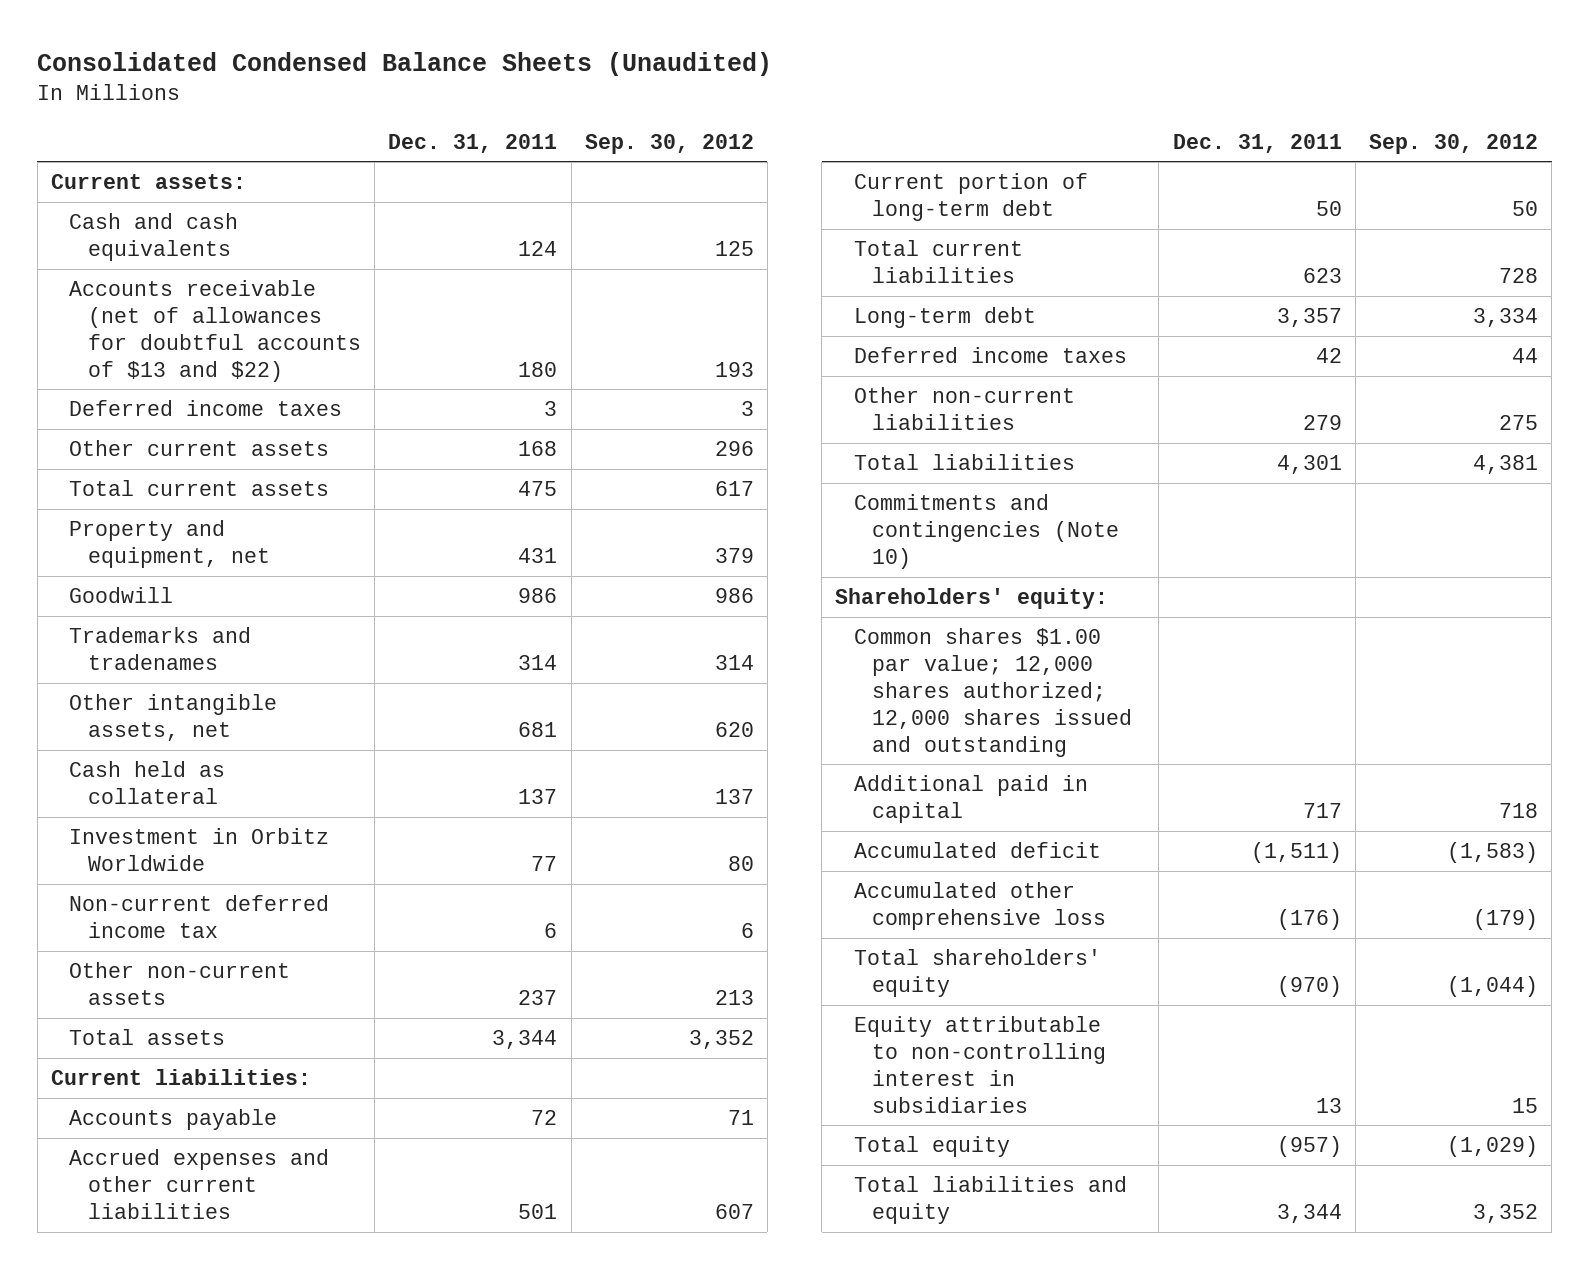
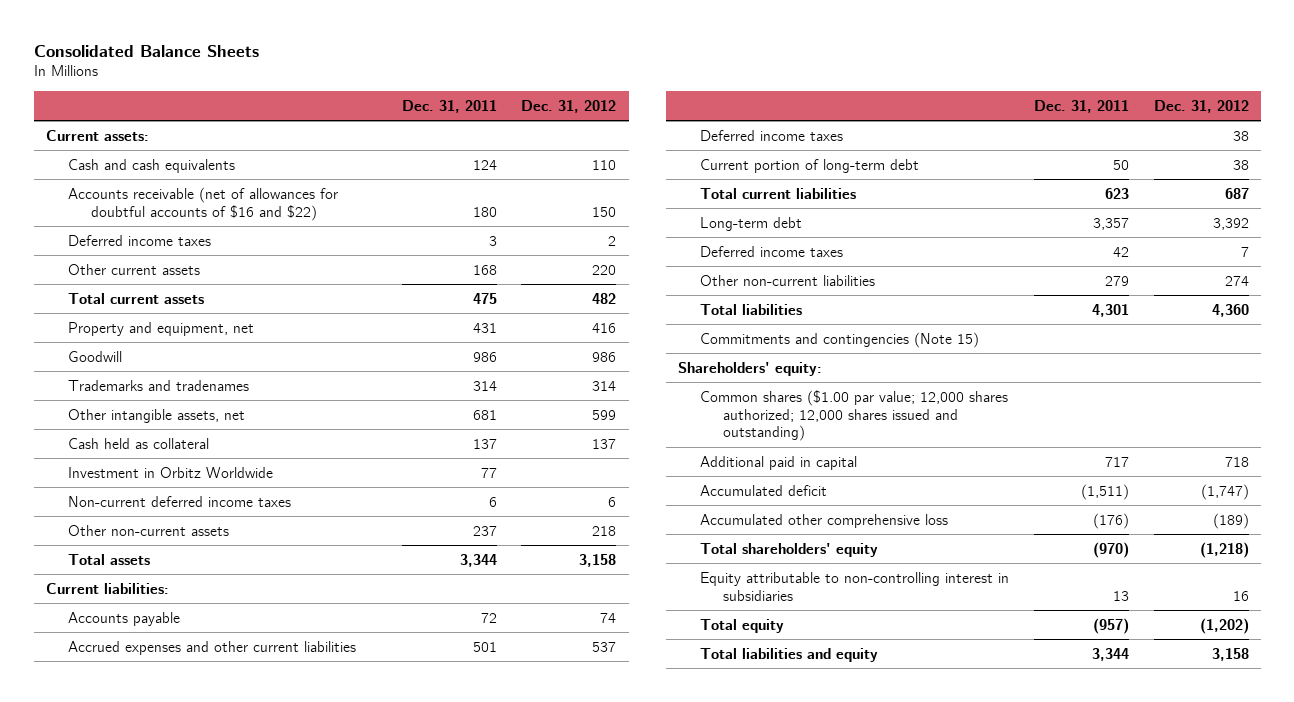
- Consolidated Condensed Balance Sheets (Unaudited)
+ Consolidated Balance Sheets
- | Dec. 31, 2011 | Sep. 30, 2012
+ | Dec. 31, 2011 | Dec. 31, 2012
- Accounts receivable (net of allowances for doubtful accounts of $13 and $22) | 180 | 193
+ Accounts receivable (net of allowances for doubtful accounts of $16 and $22) | 180 | 150
- Non-current deferred income tax | 6 | 6
+ Non-current deferred income taxes | 6 | 6
+ Deferred income taxes | | 38
- Commitments and contingencies (Note 10)
+ Commitments and contingencies (Note 15)
- Common shares $1.00 par value; 12,000 shares authorized; 12,000 shares issued and outstanding
+ Common shares ($1.00 par value; 12,000 shares authorized; 12,000 shares issued and outstanding)

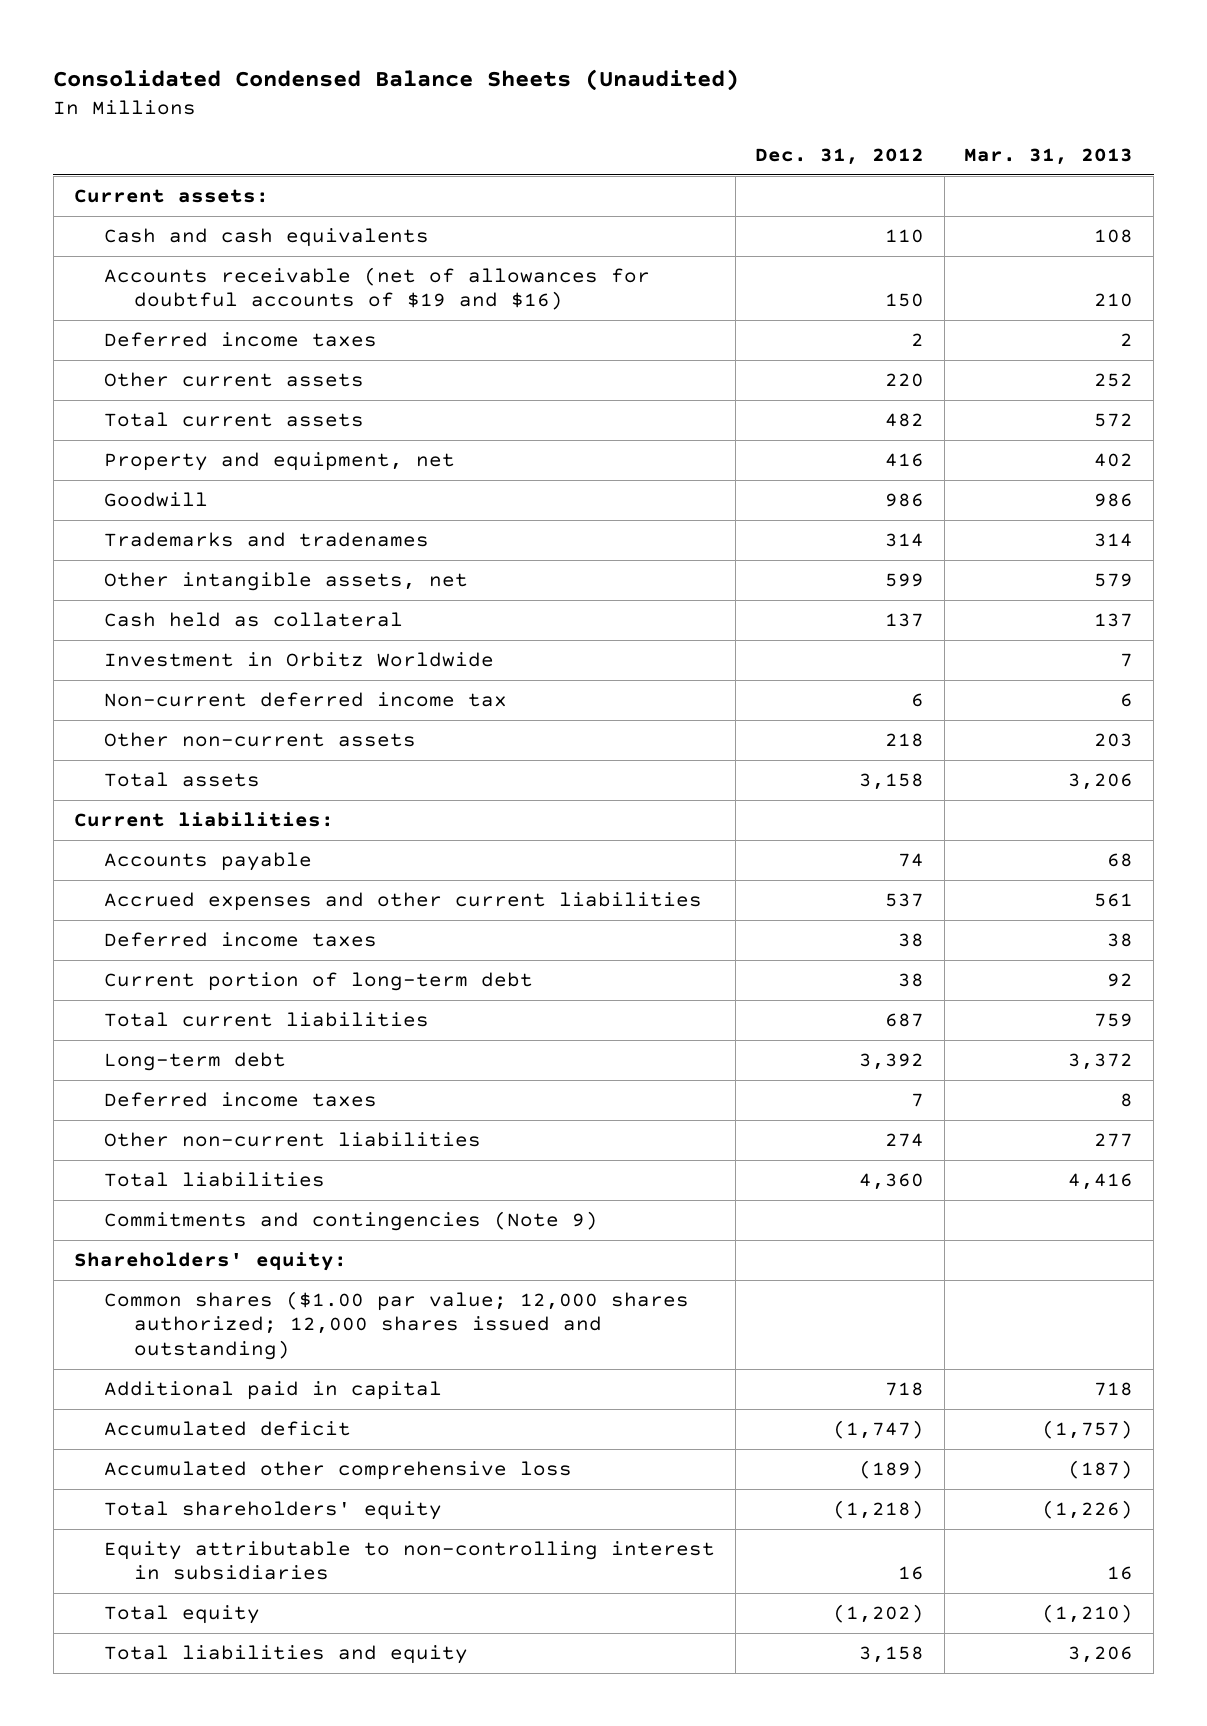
- Consolidated Balance Sheets
+ Consolidated Condensed Balance Sheets (Unaudited)
- | Dec. 31, 2011 | Dec. 31, 2012
+ | Dec. 31, 2012 | Mar. 31, 2013
- Accounts receivable (net of allowances for doubtful accounts of $16 and $22) | 180 | 150
+ Accounts receivable (net of allowances for doubtful accounts of $19 and $16) | 150 | 210
- Non-current deferred income taxes | 6 | 6
+ Non-current deferred income tax | 6 | 6
- Commitments and contingencies (Note 15)
+ Commitments and contingencies (Note 9)

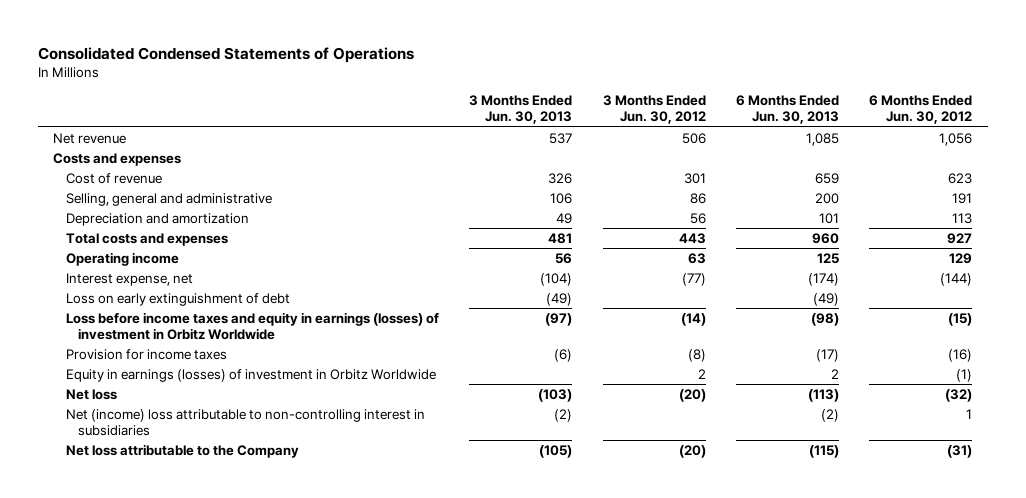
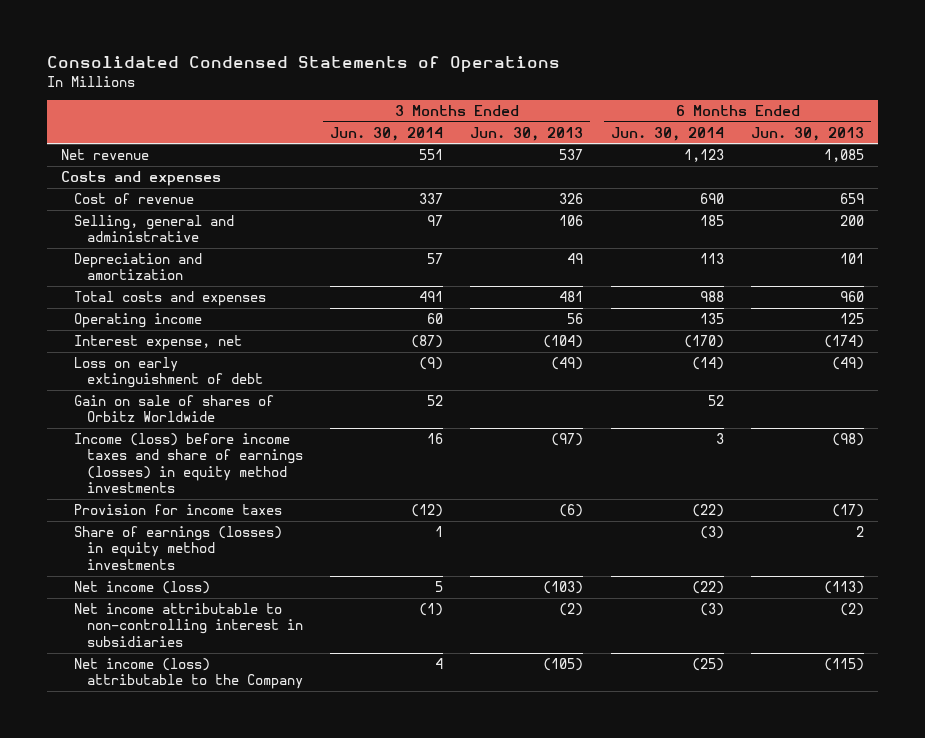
- | 3 Months Ended Jun. 30, 2013 | 3 Months Ended Jun. 30, 2012 | 6 Months Ended Jun. 30, 2013 | 6 Months Ended Jun. 30, 2012
+ | 3 Months Ended Jun. 30, 2014 | 3 Months Ended Jun. 30, 2013 | 6 Months Ended Jun. 30, 2014 | 6 Months Ended Jun. 30, 2013
- Loss before income taxes and equity in earnings (losses) of investment in Orbitz Worldwide | (97) | (14) | (98) | (15)
+ Gain on sale of shares of Orbitz Worldwide | 52 | | 52 |
+ Income (loss) before income taxes and share of earnings (losses) in equity method investments | 16 | (97) | 3 | (98)
- Equity in earnings (losses) of investment in Orbitz Worldwide | | 2 | 2 | (1)
- Net loss | (103) | (20) | (113) | (32)
- Net (income) loss attributable to non-controlling interest in subsidiaries | (2) | | (2) | 1
- Net loss attributable to the Company | (105) | (20) | (115) | (31)
+ Share of earnings (losses) in equity method investments | 1 | | (3) | 2
+ Net income (loss) | 5 | (103) | (22) | (113)
+ Net income attributable to non-controlling interest in subsidiaries | (1) | (2) | (3) | (2)
+ Net income (loss) attributable to the Company | 4 | (105) | (25) | (115)

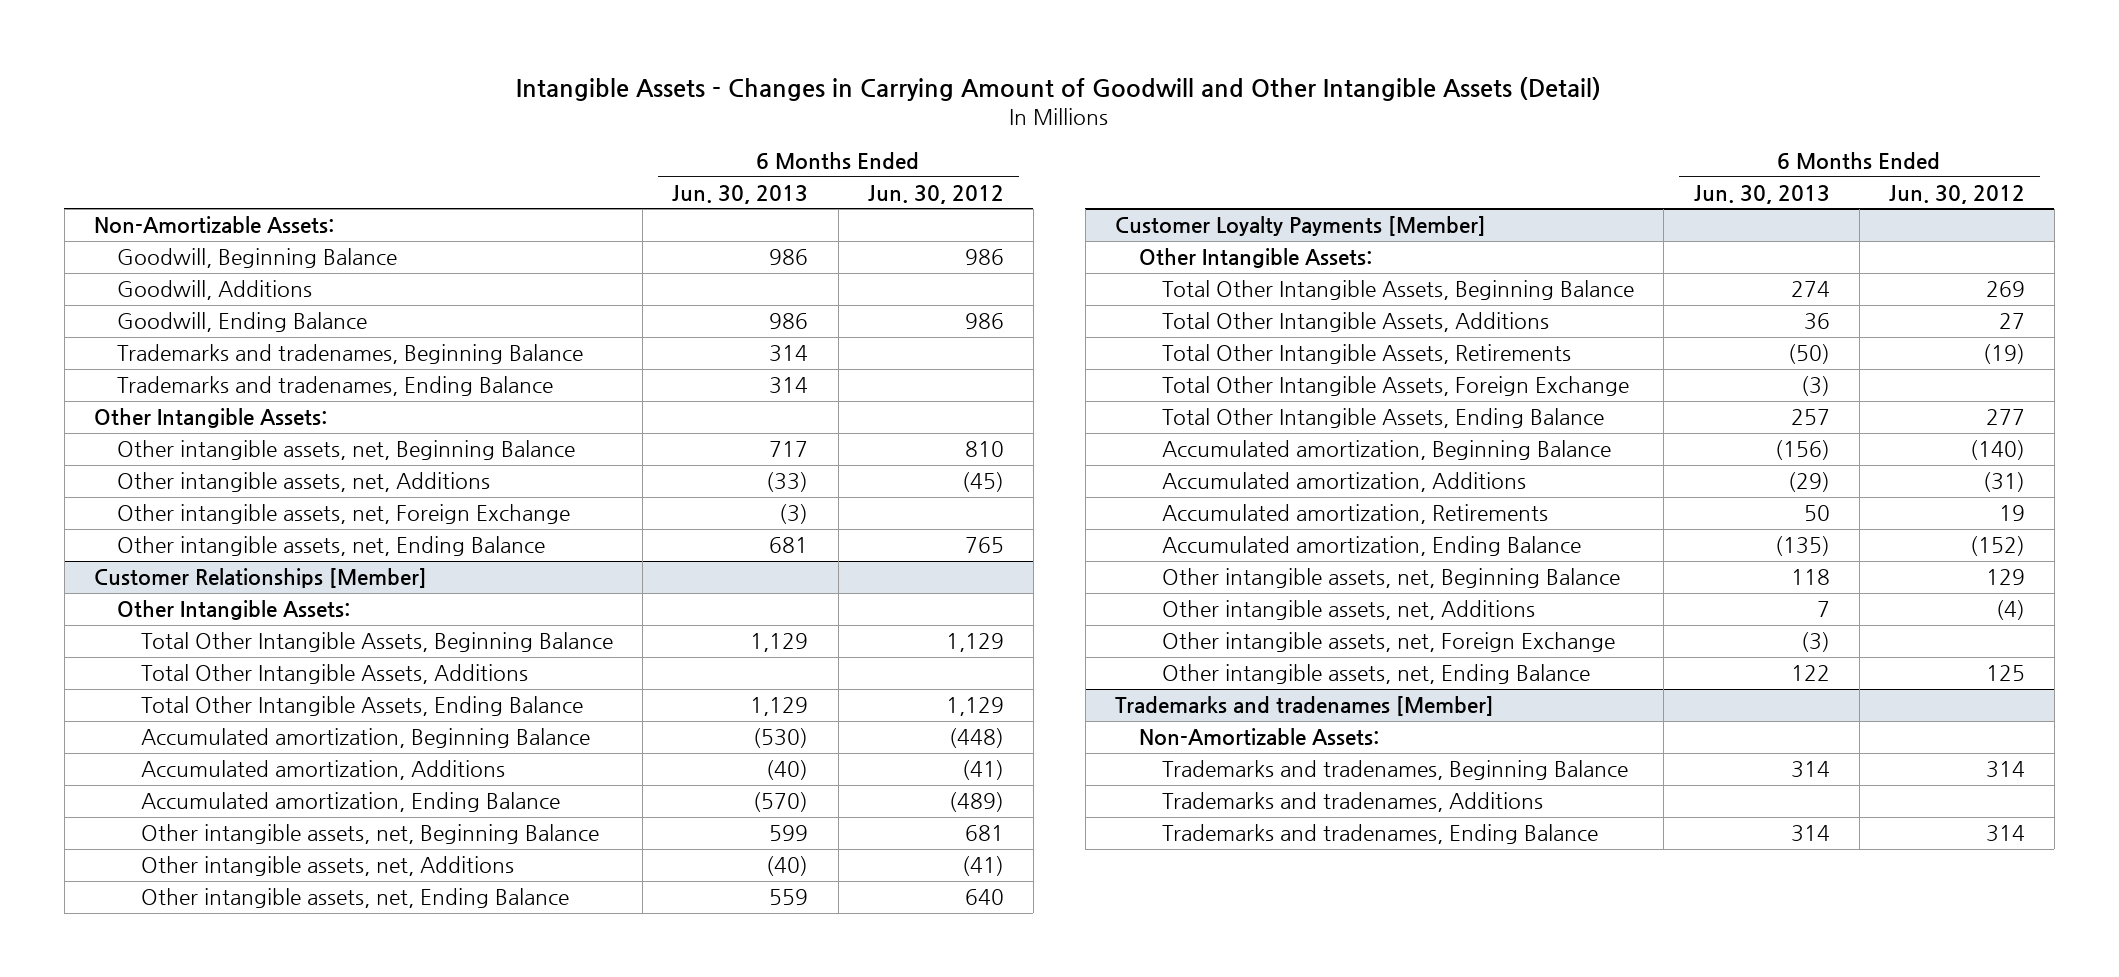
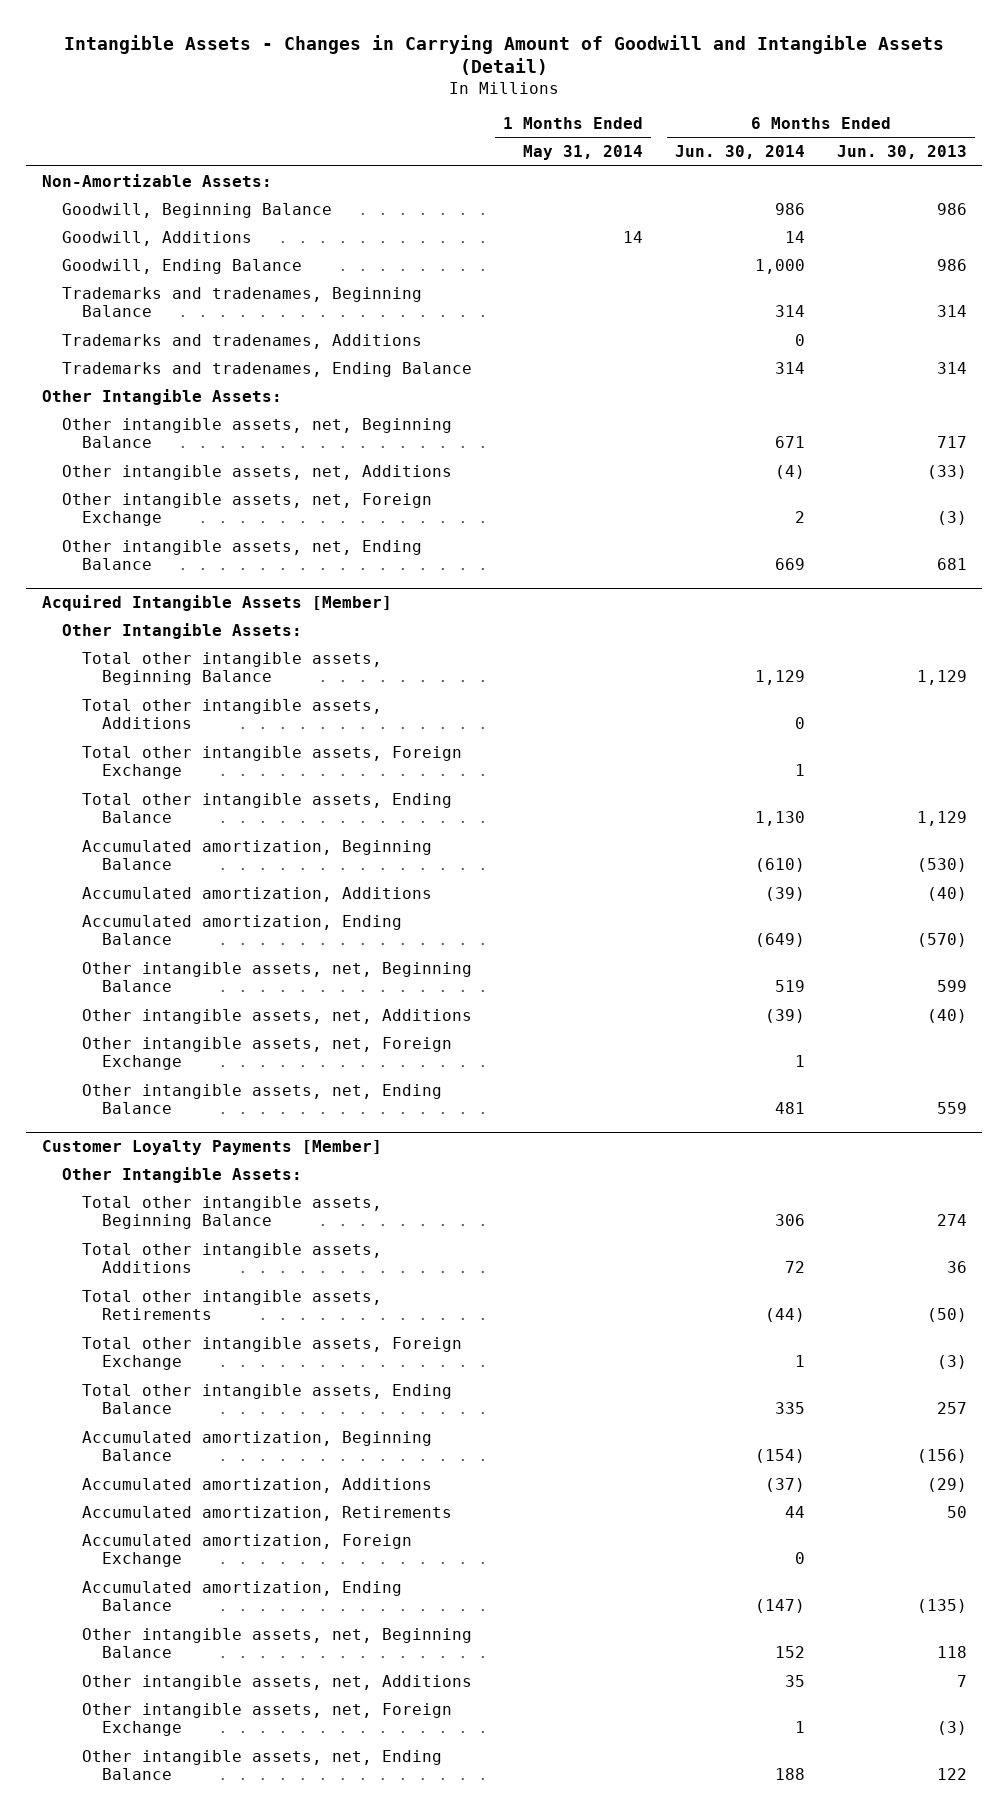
- Intangible Assets - Changes in Carrying Amount of Goodwill and Other Intangible Assets (Detail)
+ Intangible Assets - Changes in Carrying Amount of Goodwill and Intangible Assets (Detail)
- | 6 Months Ended Jun. 30, 2013 | 6 Months Ended Jun. 30, 2012
+ | 1 Months Ended May 31, 2014 | 6 Months Ended Jun. 30, 2014 | 6 Months Ended Jun. 30, 2013
+ Trademarks and tradenames, Additions | | 0 |
- Customer Relationships [Member]
+ Acquired Intangible Assets [Member]
- Total Other Intangible Assets, Beginning Balance | 1,129 | 1,129
- Total Other Intangible Assets, Additions
- Total Other Intangible Assets, Ending Balance | 1,129 | 1,129
+ Total other intangible assets, Beginning Balance | | 1,129 | 1,129
+ Total other intangible assets, Additions | | 0 |
+ Total other intangible assets, Foreign Exchange | | 1 |
+ Total other intangible assets, Ending Balance | | 1,130 | 1,129
+ Other intangible assets, net, Foreign Exchange | | 1 |
@ Customer Loyalty Payments [Member]
- Total Other Intangible Assets, Beginning Balance | 274 | 269
- Total Other Intangible Assets, Additions | 36 | 27
- Total Other Intangible Assets, Retirements | (50) | (19)
- Total Other Intangible Assets, Foreign Exchange | (3) |
- Total Other Intangible Assets, Ending Balance | 257 | 277
+ Total other intangible assets, Beginning Balance | | 306 | 274
+ Total other intangible assets, Additions | | 72 | 36
+ Total other intangible assets, Retirements | | (44) | (50)
+ Total other intangible assets, Foreign Exchange | | 1 | (3)
+ Total other intangible assets, Ending Balance | | 335 | 257
+ Accumulated amortization, Foreign Exchange | | 0 |
- Trademarks and tradenames [Member]
- Non-Amortizable Assets:
- Trademarks and tradenames, Beginning Balance | 314 | 314
- Trademarks and tradenames, Additions
- Trademarks and tradenames, Ending Balance | 314 | 314

